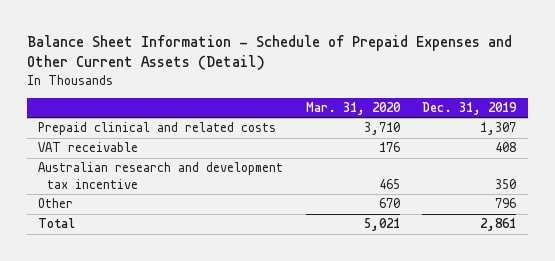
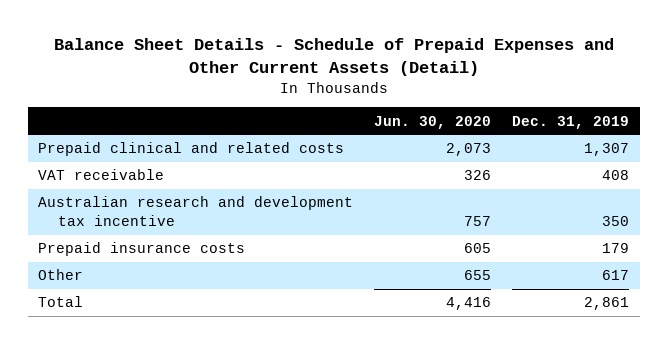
- Balance Sheet Information - Schedule of Prepaid Expenses and Other Current Assets (Detail)
+ Balance Sheet Details - Schedule of Prepaid Expenses and Other Current Assets (Detail)
- | Mar. 31, 2020 | Dec. 31, 2019
+ | Jun. 30, 2020 | Dec. 31, 2019
- Other | 670 | 796
+ Prepaid insurance costs | 605 | 179
+ Other | 655 | 617

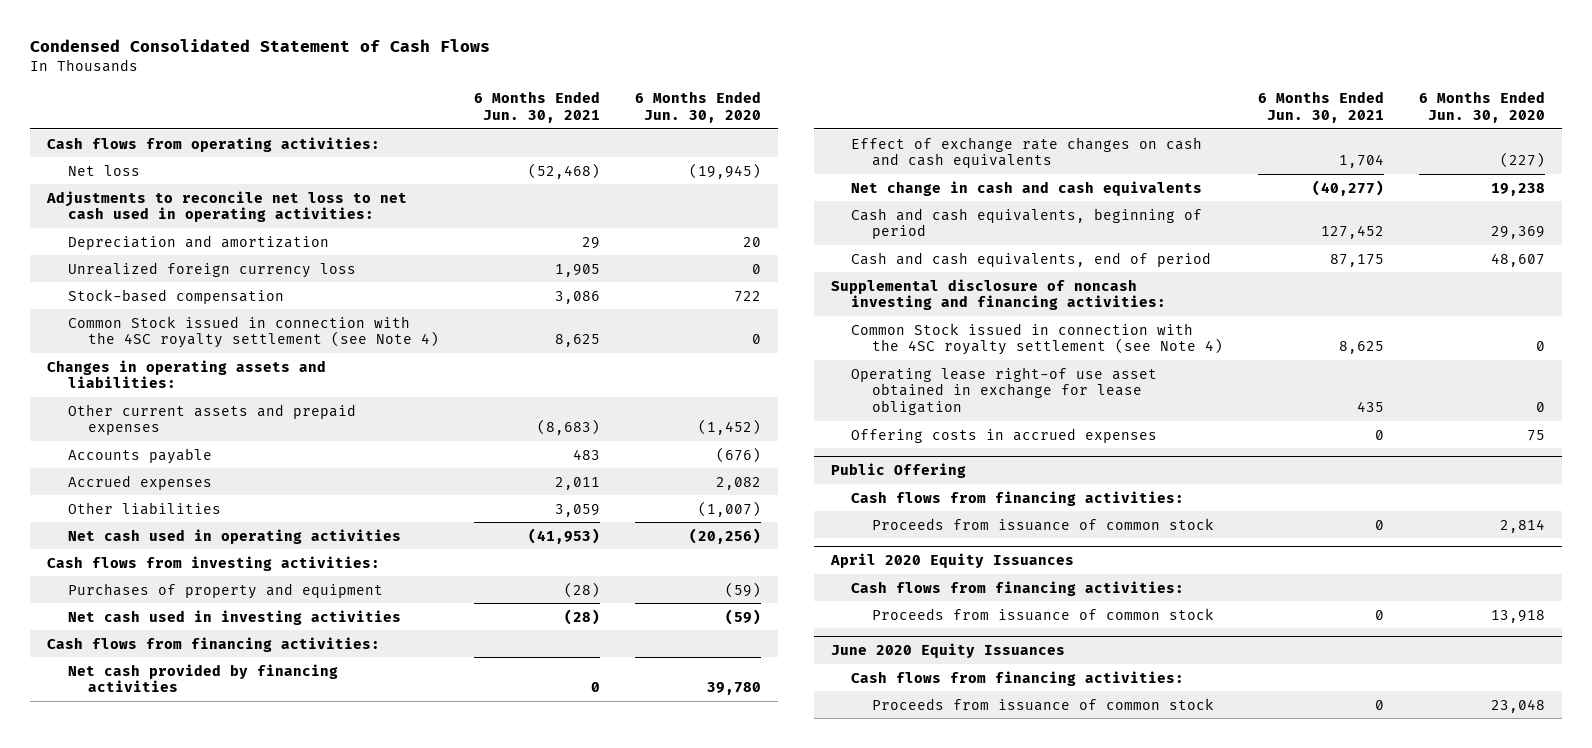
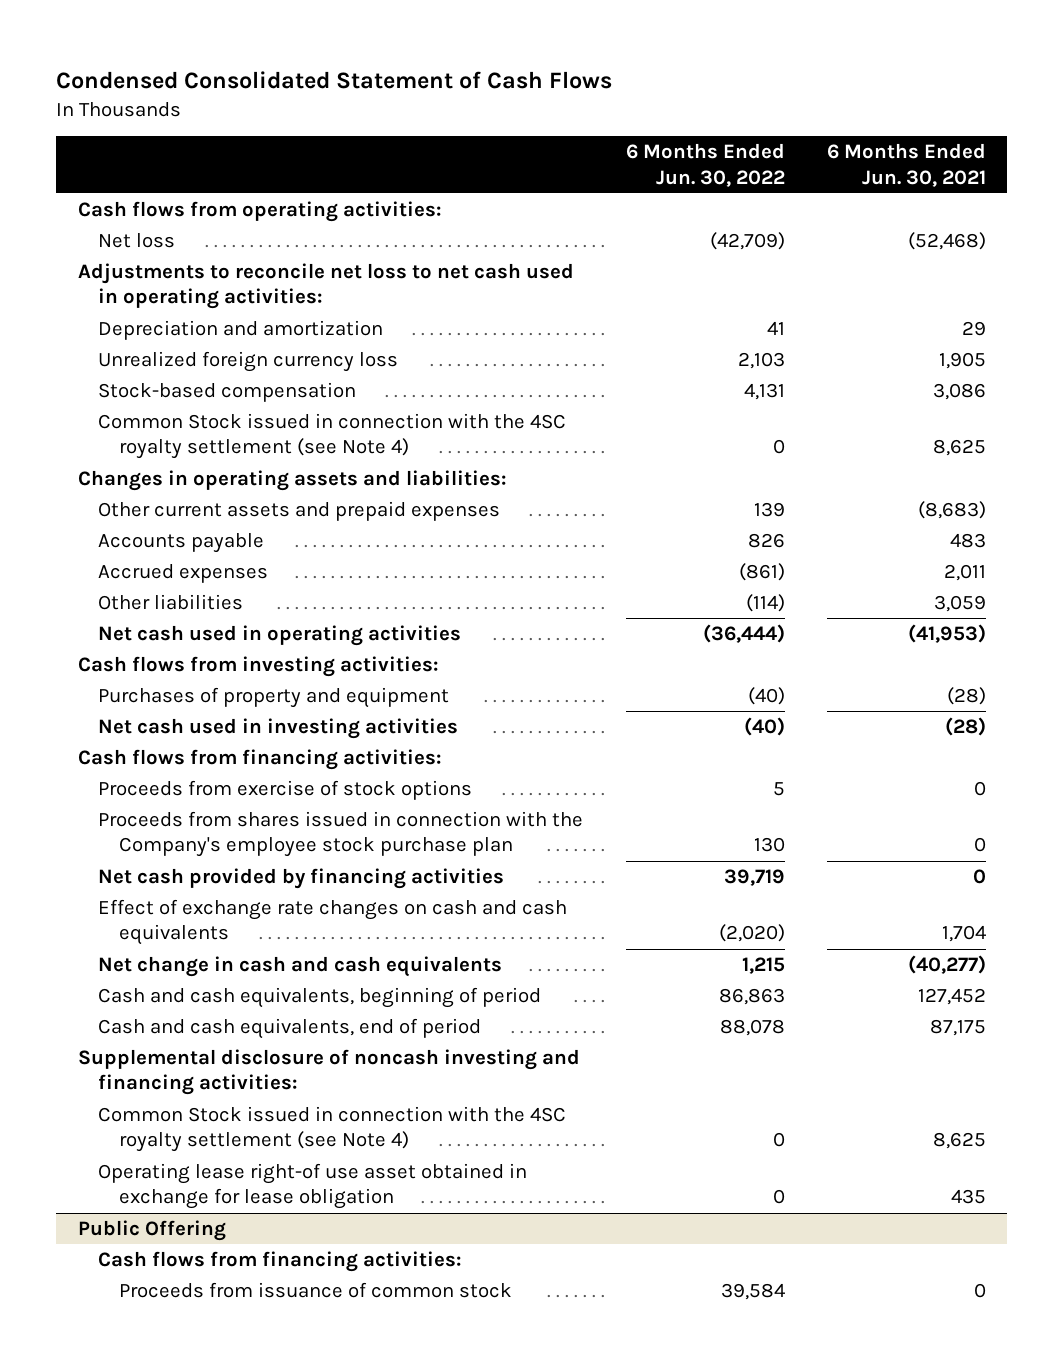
- | 6 Months Ended Jun. 30, 2021 | 6 Months Ended Jun. 30, 2020
+ | 6 Months Ended Jun. 30, 2022 | 6 Months Ended Jun. 30, 2021
+ Proceeds from exercise of stock options | 5 | 0
+ Proceeds from shares issued in connection with the Company's employee stock purchase plan | 130 | 0
- Offering costs in accrued expenses | 0 | 75
- April 2020 Equity Issuances
- Cash flows from financing activities:
- Proceeds from issuance of common stock | 0 | 13,918
- June 2020 Equity Issuances
- Cash flows from financing activities:
- Proceeds from issuance of common stock | 0 | 23,048

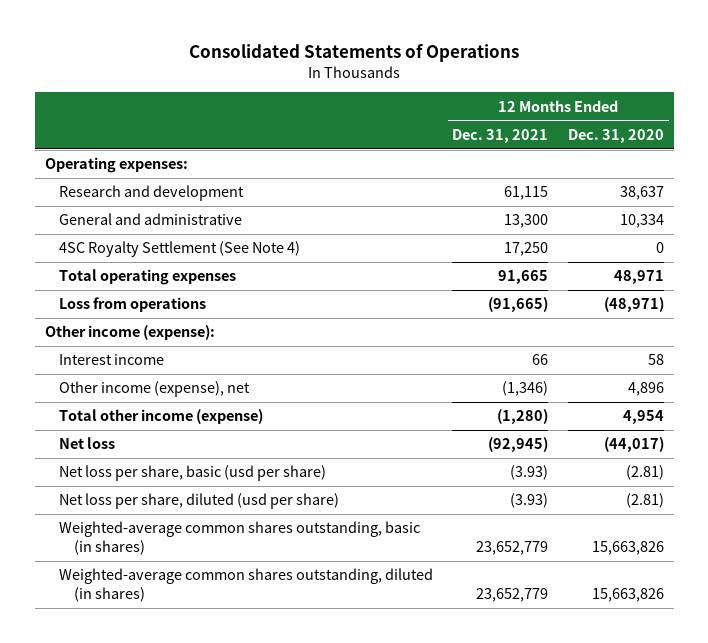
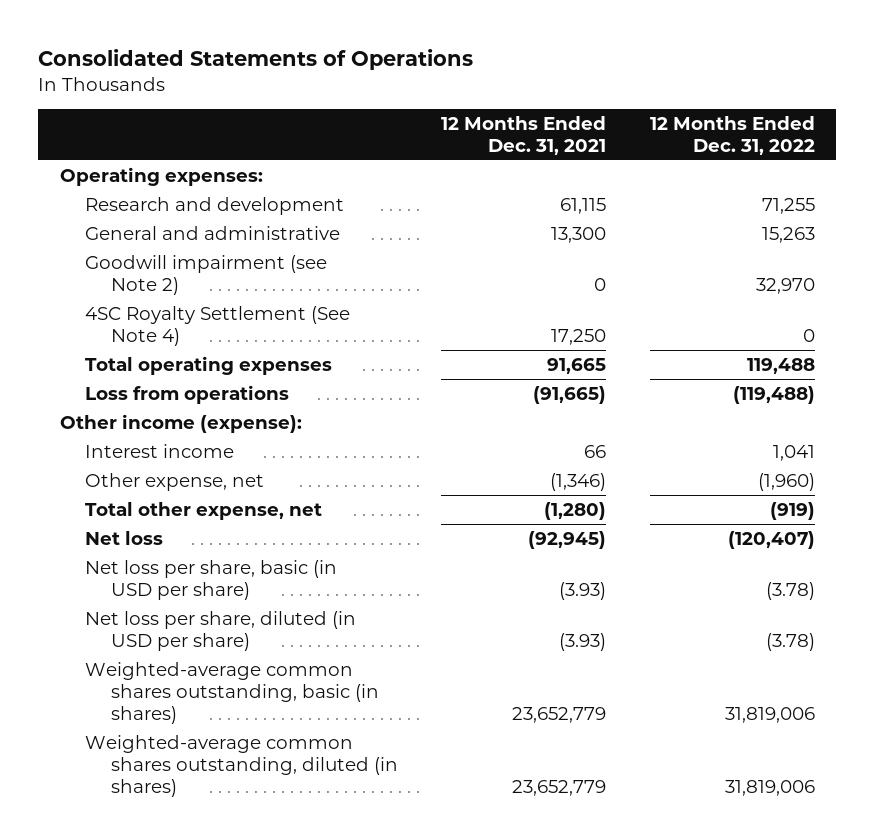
- | 12 Months Ended Dec. 31, 2021 | 12 Months Ended Dec. 31, 2020
+ | 12 Months Ended Dec. 31, 2021 | 12 Months Ended Dec. 31, 2022
+ Goodwill impairment (see Note 2) | 0 | 32,970
- Other income (expense), net | (1,346) | 4,896
- Total other income (expense) | (1,280) | 4,954
+ Other expense, net | (1,346) | (1,960)
+ Total other expense, net | (1,280) | (919)
- Net loss per share, basic (usd per share) | (3.93) | (2.81)
- Net loss per share, diluted (usd per share) | (3.93) | (2.81)
+ Net loss per share, basic (in USD per share) | (3.93) | (3.78)
+ Net loss per share, diluted (in USD per share) | (3.93) | (3.78)

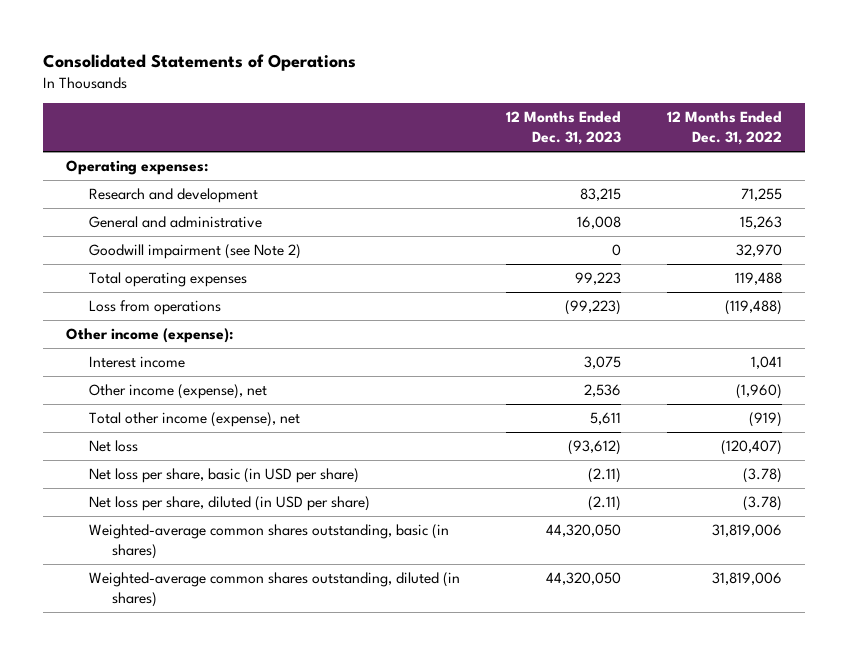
- | 12 Months Ended Dec. 31, 2021 | 12 Months Ended Dec. 31, 2022
+ | 12 Months Ended Dec. 31, 2023 | 12 Months Ended Dec. 31, 2022
- 4SC Royalty Settlement (See Note 4) | 17,250 | 0
- Other expense, net | (1,346) | (1,960)
- Total other expense, net | (1,280) | (919)
+ Other income (expense), net | 2,536 | (1,960)
+ Total other income (expense), net | 5,611 | (919)

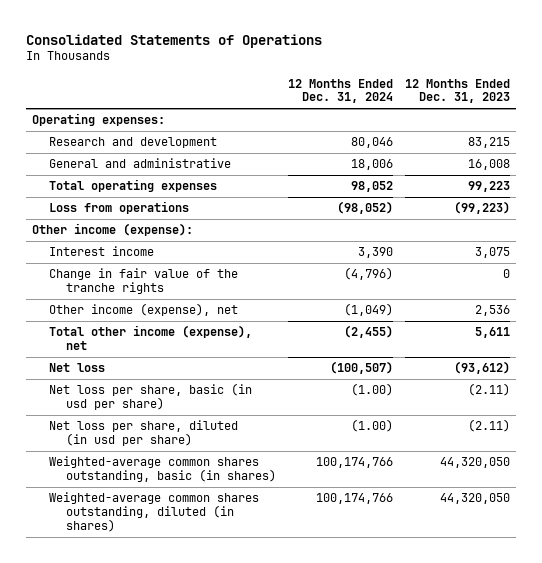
- | 12 Months Ended Dec. 31, 2023 | 12 Months Ended Dec. 31, 2022
+ | 12 Months Ended Dec. 31, 2024 | 12 Months Ended Dec. 31, 2023
- Goodwill impairment (see Note 2) | 0 | 32,970
+ Change in fair value of the tranche rights | (4,796) | 0
- Net loss per share, basic (in USD per share) | (2.11) | (3.78)
- Net loss per share, diluted (in USD per share) | (2.11) | (3.78)
+ Net loss per share, basic (in usd per share) | (1.00) | (2.11)
+ Net loss per share, diluted (in usd per share) | (1.00) | (2.11)

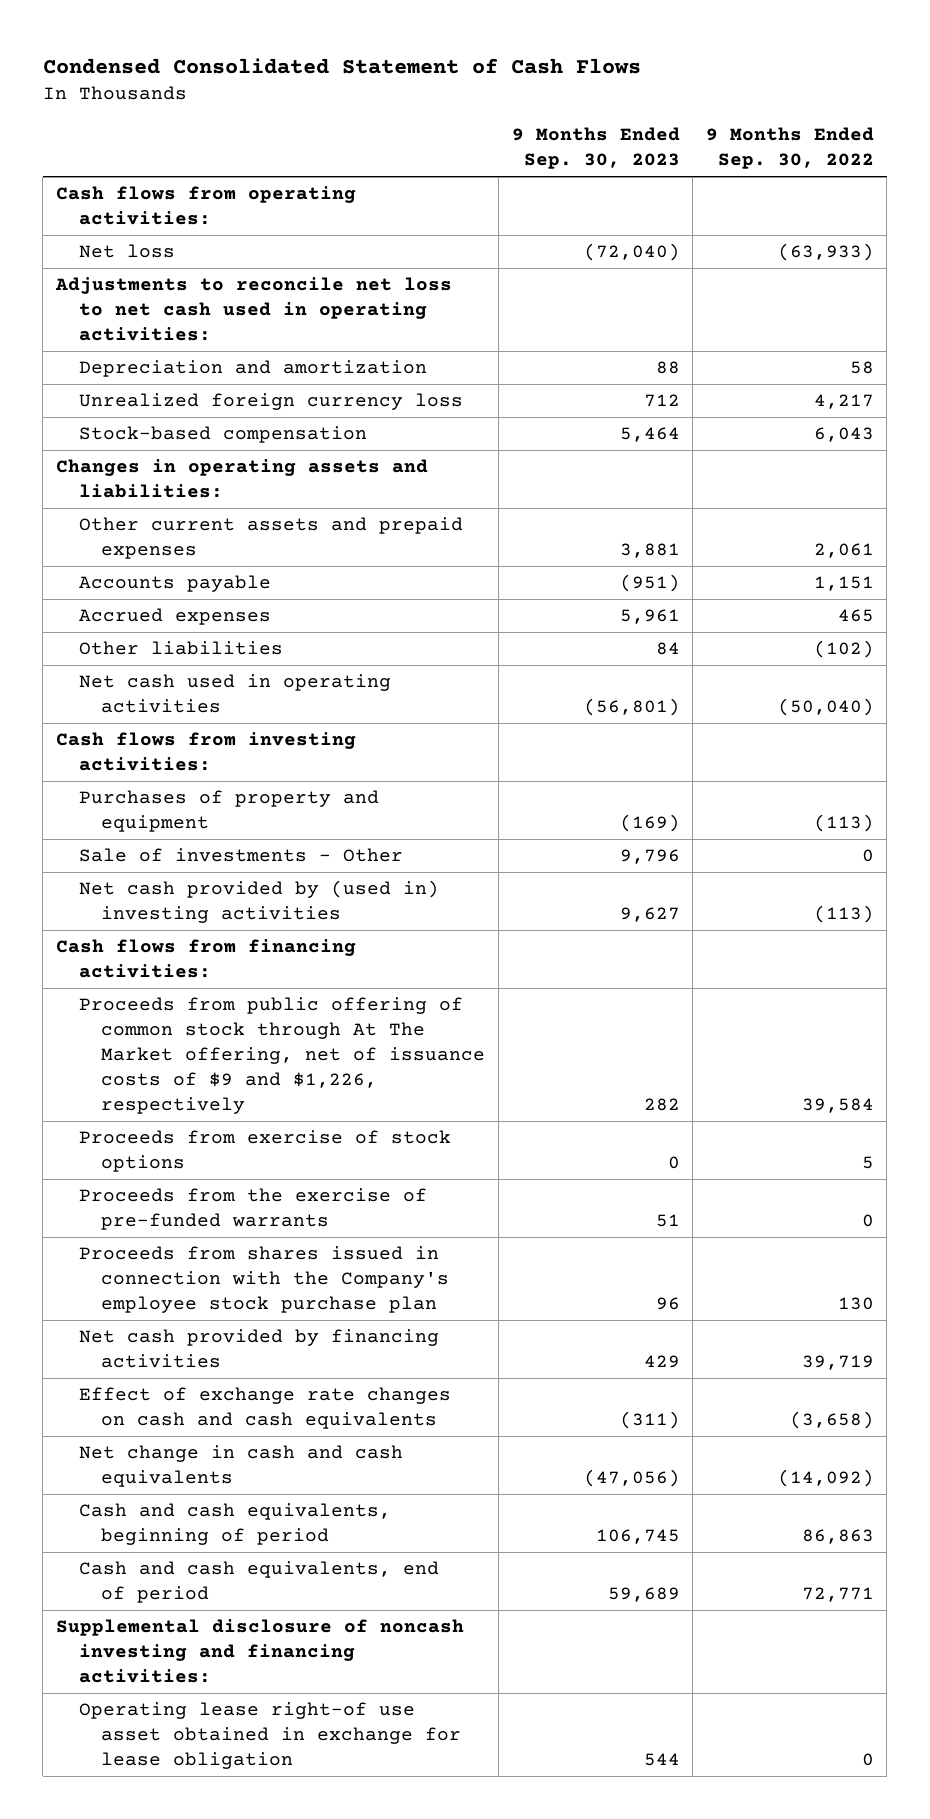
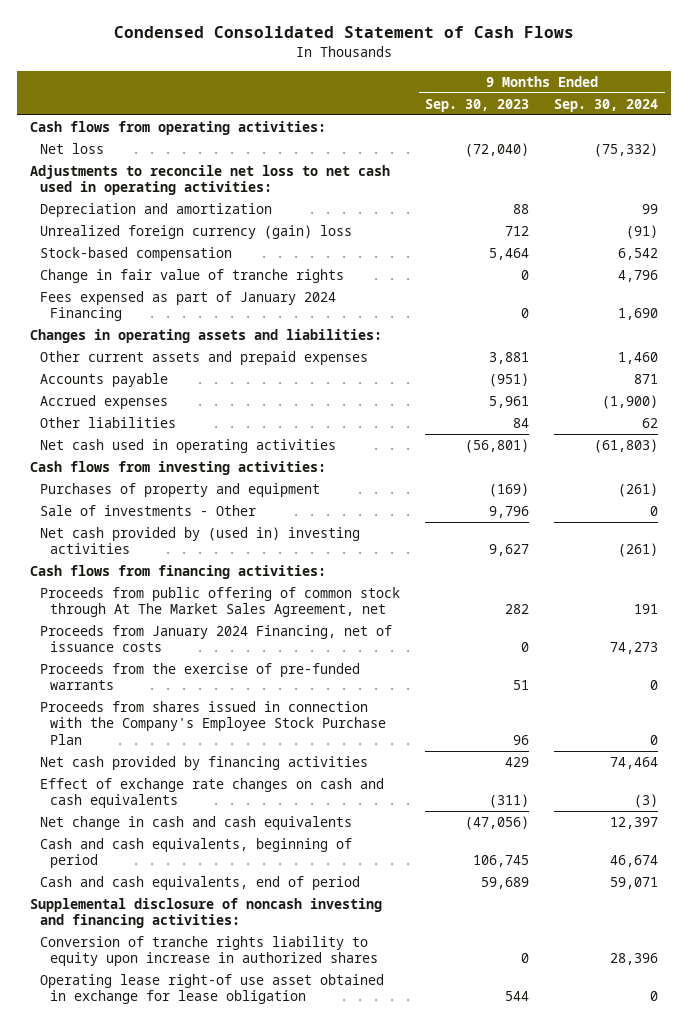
- | 9 Months Ended Sep. 30, 2023 | 9 Months Ended Sep. 30, 2022
+ | 9 Months Ended Sep. 30, 2023 | 9 Months Ended Sep. 30, 2024
- Unrealized foreign currency loss | 712 | 4,217
+ Unrealized foreign currency (gain) loss | 712 | (91)
+ Change in fair value of tranche rights | 0 | 4,796
+ Fees expensed as part of January 2024 Financing | 0 | 1,690
- Proceeds from public offering of common stock through At The Market offering, net of issuance costs of $9 and $1,226, respectively | 282 | 39,584
- Proceeds from exercise of stock options | 0 | 5
+ Proceeds from public offering of common stock through At The Market Sales Agreement, net | 282 | 191
+ Proceeds from January 2024 Financing, net of issuance costs | 0 | 74,273
- Proceeds from shares issued in connection with the Company's employee stock purchase plan | 96 | 130
+ Proceeds from shares issued in connection with the Company's Employee Stock Purchase Plan | 96 | 0
+ Conversion of tranche rights liability to equity upon increase in authorized shares | 0 | 28,396

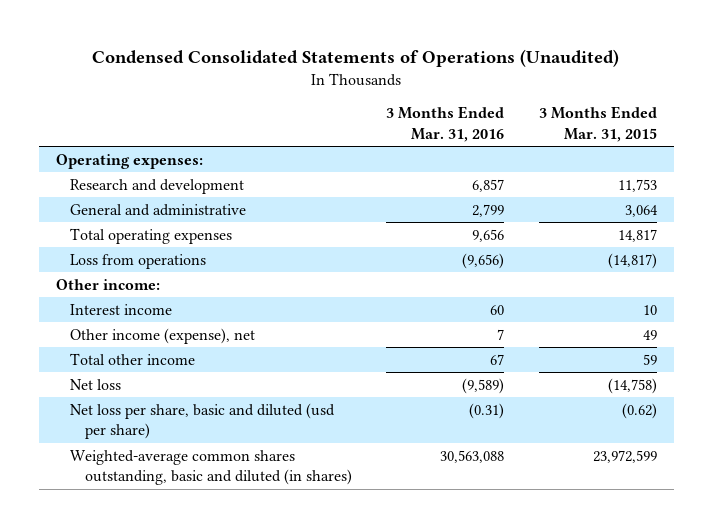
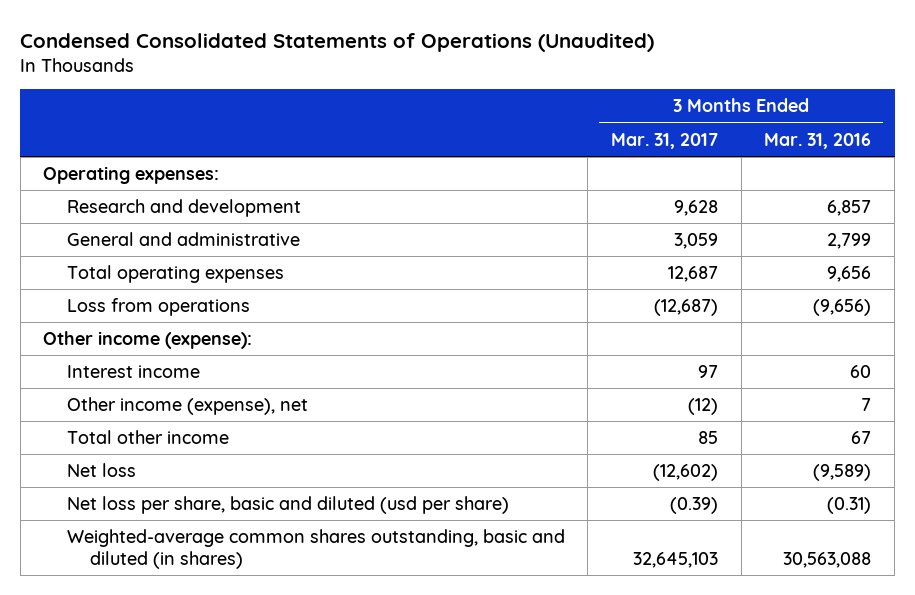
- | 3 Months Ended Mar. 31, 2016 | 3 Months Ended Mar. 31, 2015
+ | 3 Months Ended Mar. 31, 2017 | 3 Months Ended Mar. 31, 2016
- Other income:
+ Other income (expense):

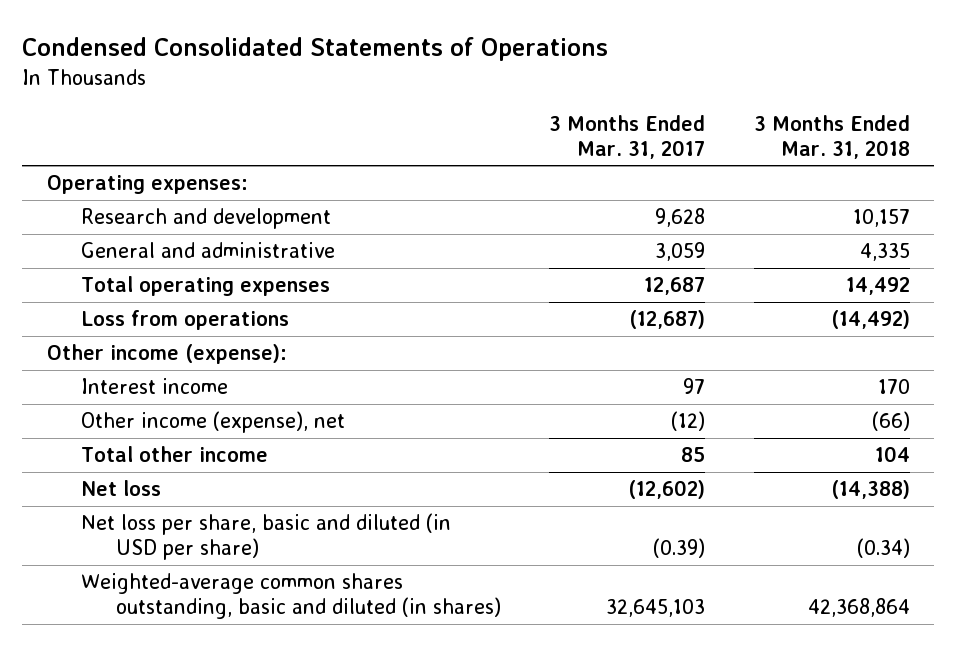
- Condensed Consolidated Statements of Operations (Unaudited)
+ Condensed Consolidated Statements of Operations
- | 3 Months Ended Mar. 31, 2017 | 3 Months Ended Mar. 31, 2016
+ | 3 Months Ended Mar. 31, 2017 | 3 Months Ended Mar. 31, 2018
- Net loss per share, basic and diluted (usd per share) | (0.39) | (0.31)
+ Net loss per share, basic and diluted (in USD per share) | (0.39) | (0.34)

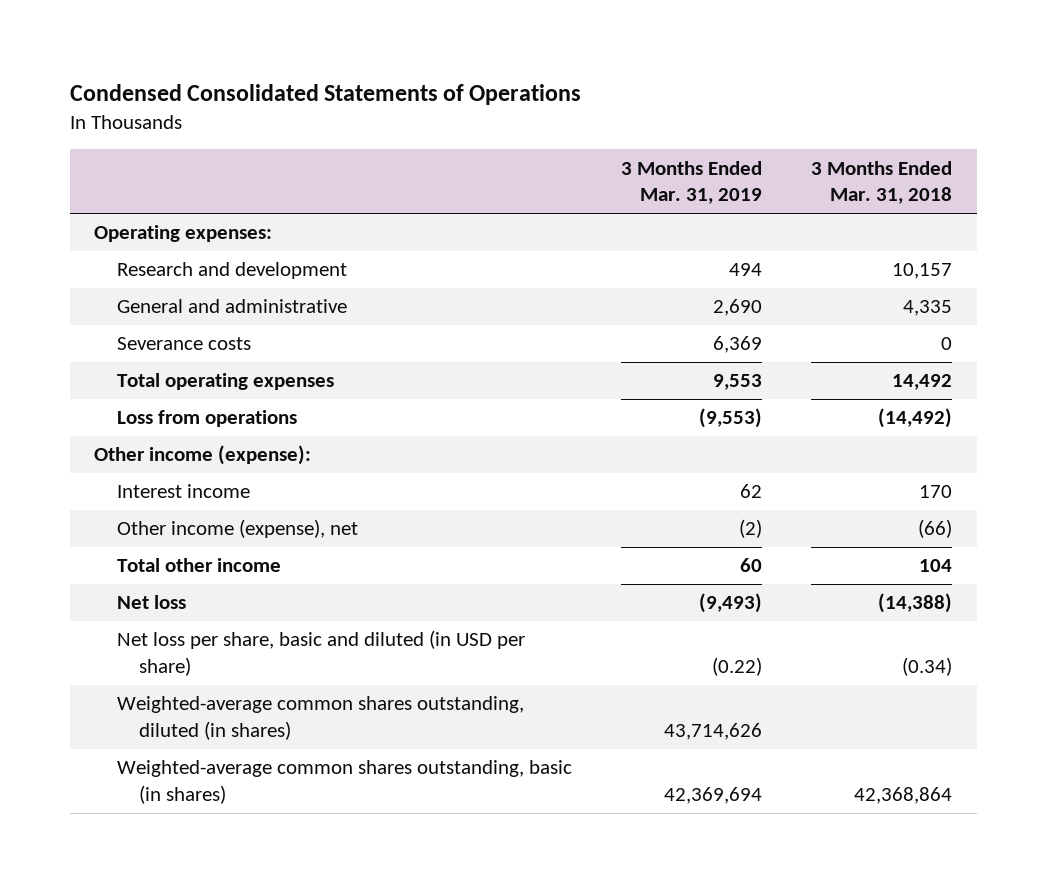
- | 3 Months Ended Mar. 31, 2017 | 3 Months Ended Mar. 31, 2018
+ | 3 Months Ended Mar. 31, 2019 | 3 Months Ended Mar. 31, 2018
+ Severance costs | 6,369 | 0
- Weighted-average common shares outstanding, basic and diluted (in shares) | 32,645,103 | 42,368,864
+ Weighted-average common shares outstanding, diluted (in shares) | 43,714,626 |
+ Weighted-average common shares outstanding, basic (in shares) | 42,369,694 | 42,368,864

